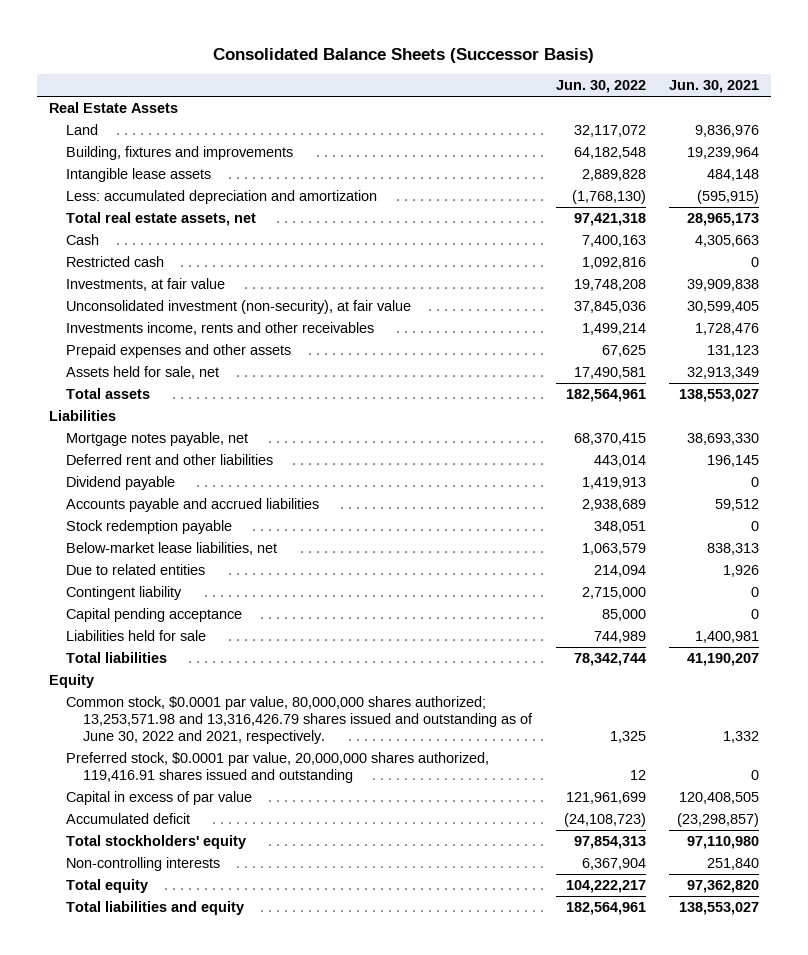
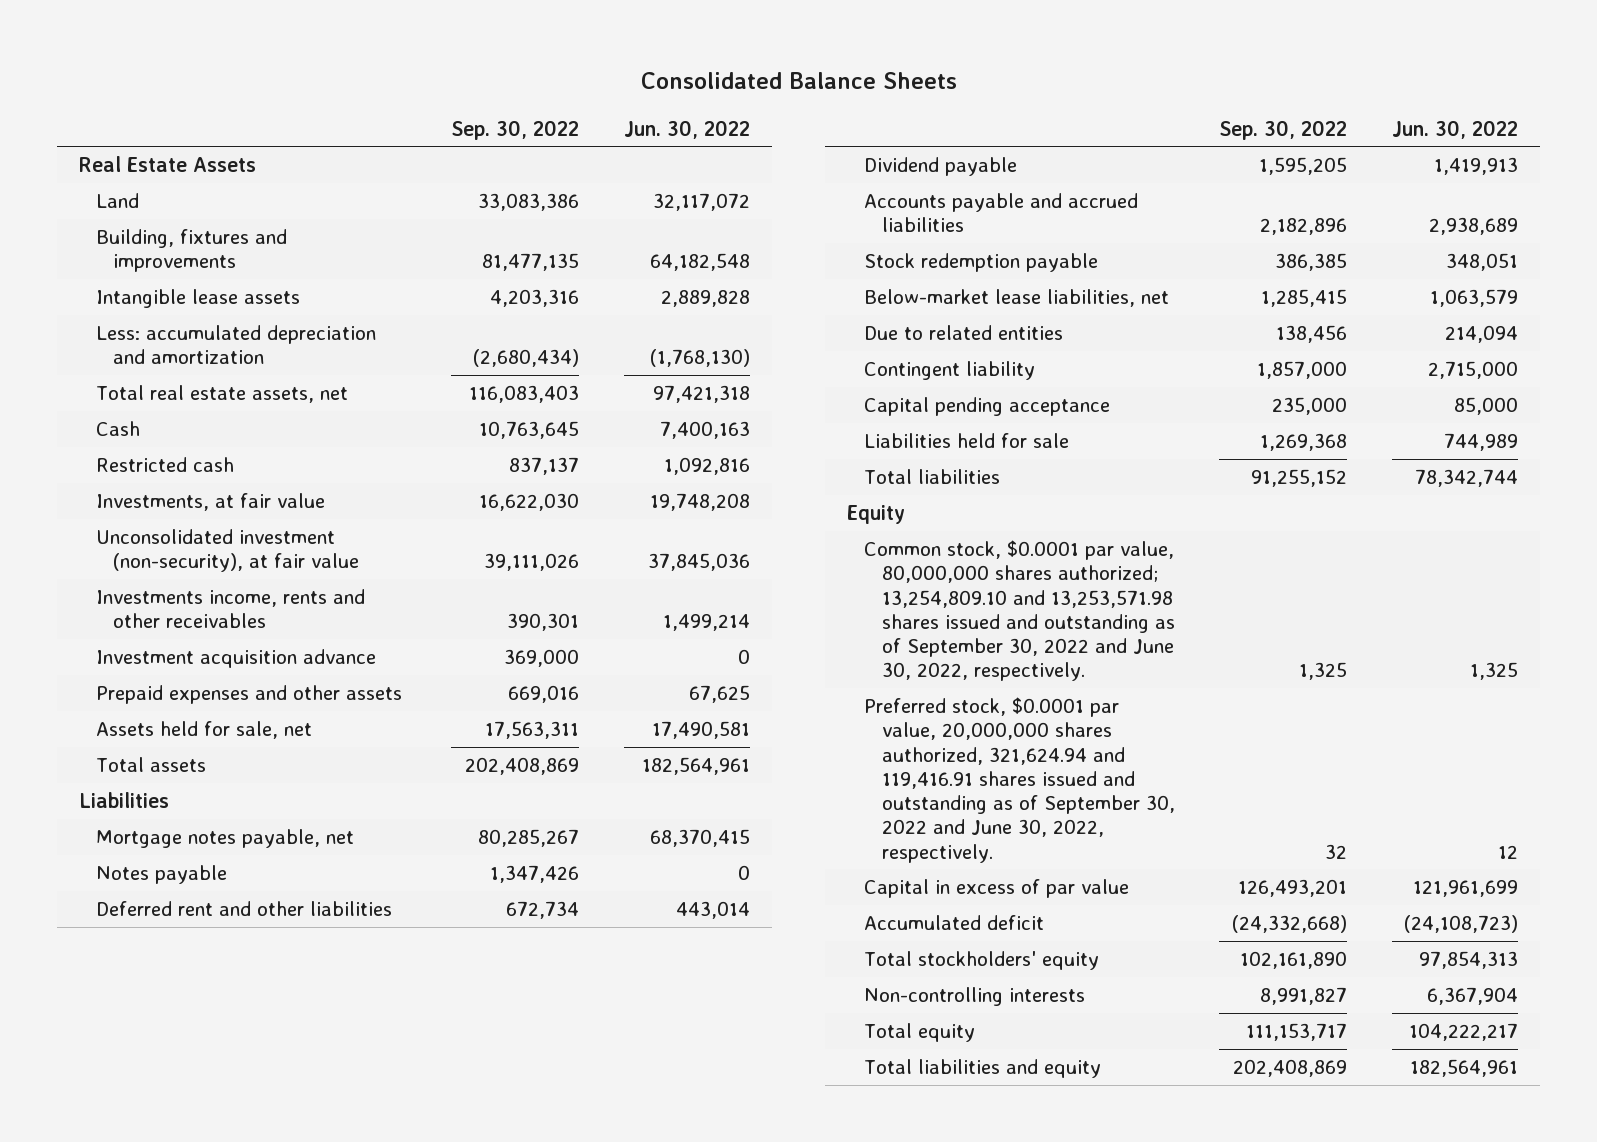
- Consolidated Balance Sheets (Successor Basis)
+ Consolidated Balance Sheets
- | Jun. 30, 2022 | Jun. 30, 2021
+ | Sep. 30, 2022 | Jun. 30, 2022
+ Investment acquisition advance | 369,000 | 0
+ Notes payable | 1,347,426 | 0
- Common stock, $0.0001 par value, 80,000,000 shares authorized; 13,253,571.98 and 13,316,426.79 shares issued and outstanding as of June 30, 2022 and 2021, respectively. | 1,325 | 1,332
- Preferred stock, $0.0001 par value, 20,000,000 shares authorized, 119,416.91 shares issued and outstanding | 12 | 0
+ Common stock, $0.0001 par value, 80,000,000 shares authorized; 13,254,809.10 and 13,253,571.98 shares issued and outstanding as of September 30, 2022 and June 30, 2022, respectively. | 1,325 | 1,325
+ Preferred stock, $0.0001 par value, 20,000,000 shares authorized, 321,624.94 and 119,416.91 shares issued and outstanding as of September 30, 2022 and June 30, 2022, respectively. | 32 | 12

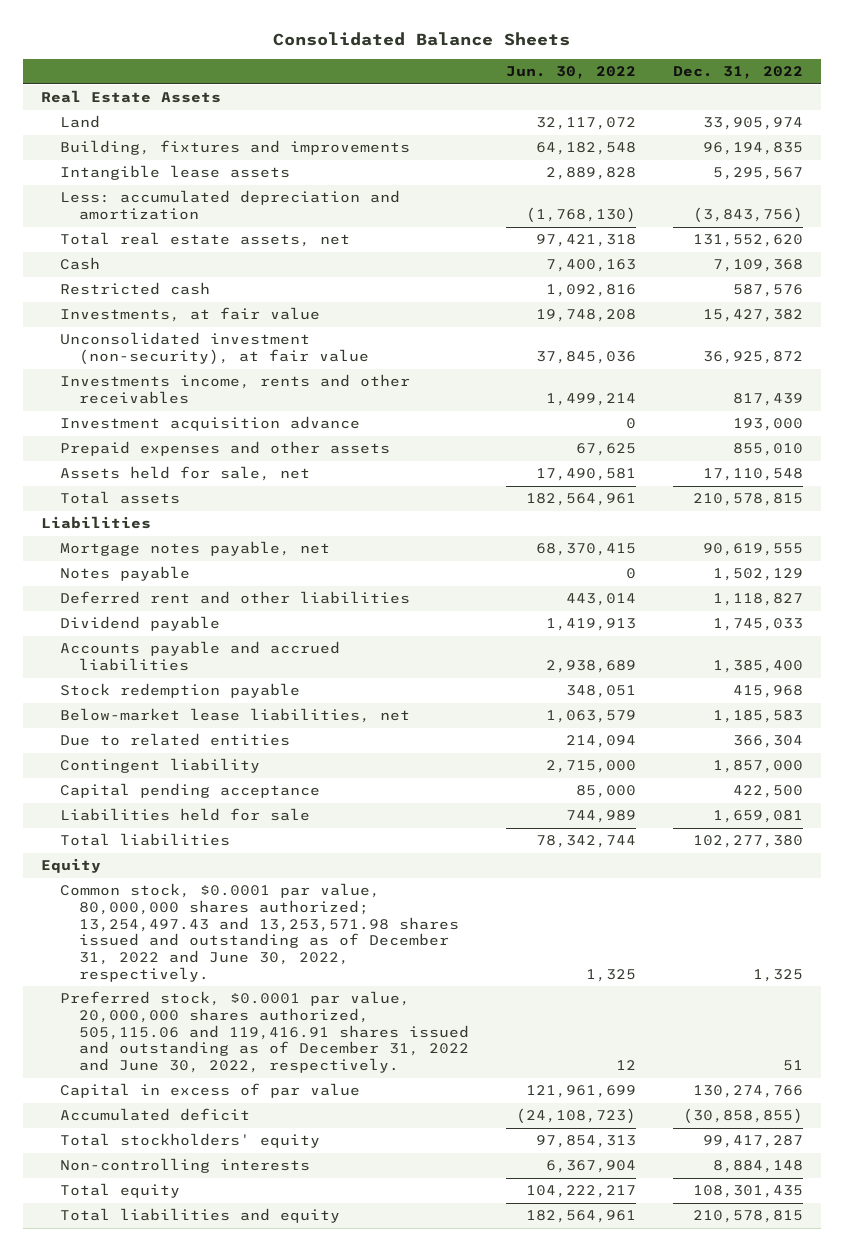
- | Sep. 30, 2022 | Jun. 30, 2022
+ | Jun. 30, 2022 | Dec. 31, 2022
- Common stock, $0.0001 par value, 80,000,000 shares authorized; 13,254,809.10 and 13,253,571.98 shares issued and outstanding as of September 30, 2022 and June 30, 2022, respectively. | 1,325 | 1,325
- Preferred stock, $0.0001 par value, 20,000,000 shares authorized, 321,624.94 and 119,416.91 shares issued and outstanding as of September 30, 2022 and June 30, 2022, respectively. | 32 | 12
+ Common stock, $0.0001 par value, 80,000,000 shares authorized; 13,254,497.43 and 13,253,571.98 shares issued and outstanding as of December 31, 2022 and June 30, 2022, respectively. | 1,325 | 1,325
+ Preferred stock, $0.0001 par value, 20,000,000 shares authorized, 505,115.06 and 119,416.91 shares issued and outstanding as of December 31, 2022 and June 30, 2022, respectively. | 12 | 51

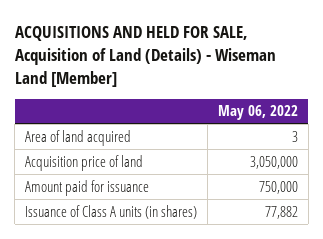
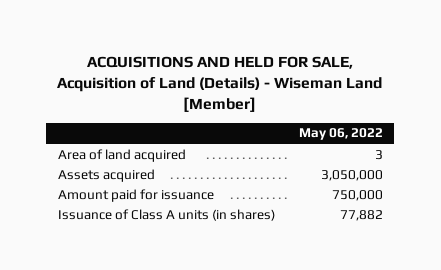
- Acquisition price of land | 3,050,000
+ Assets acquired | 3,050,000

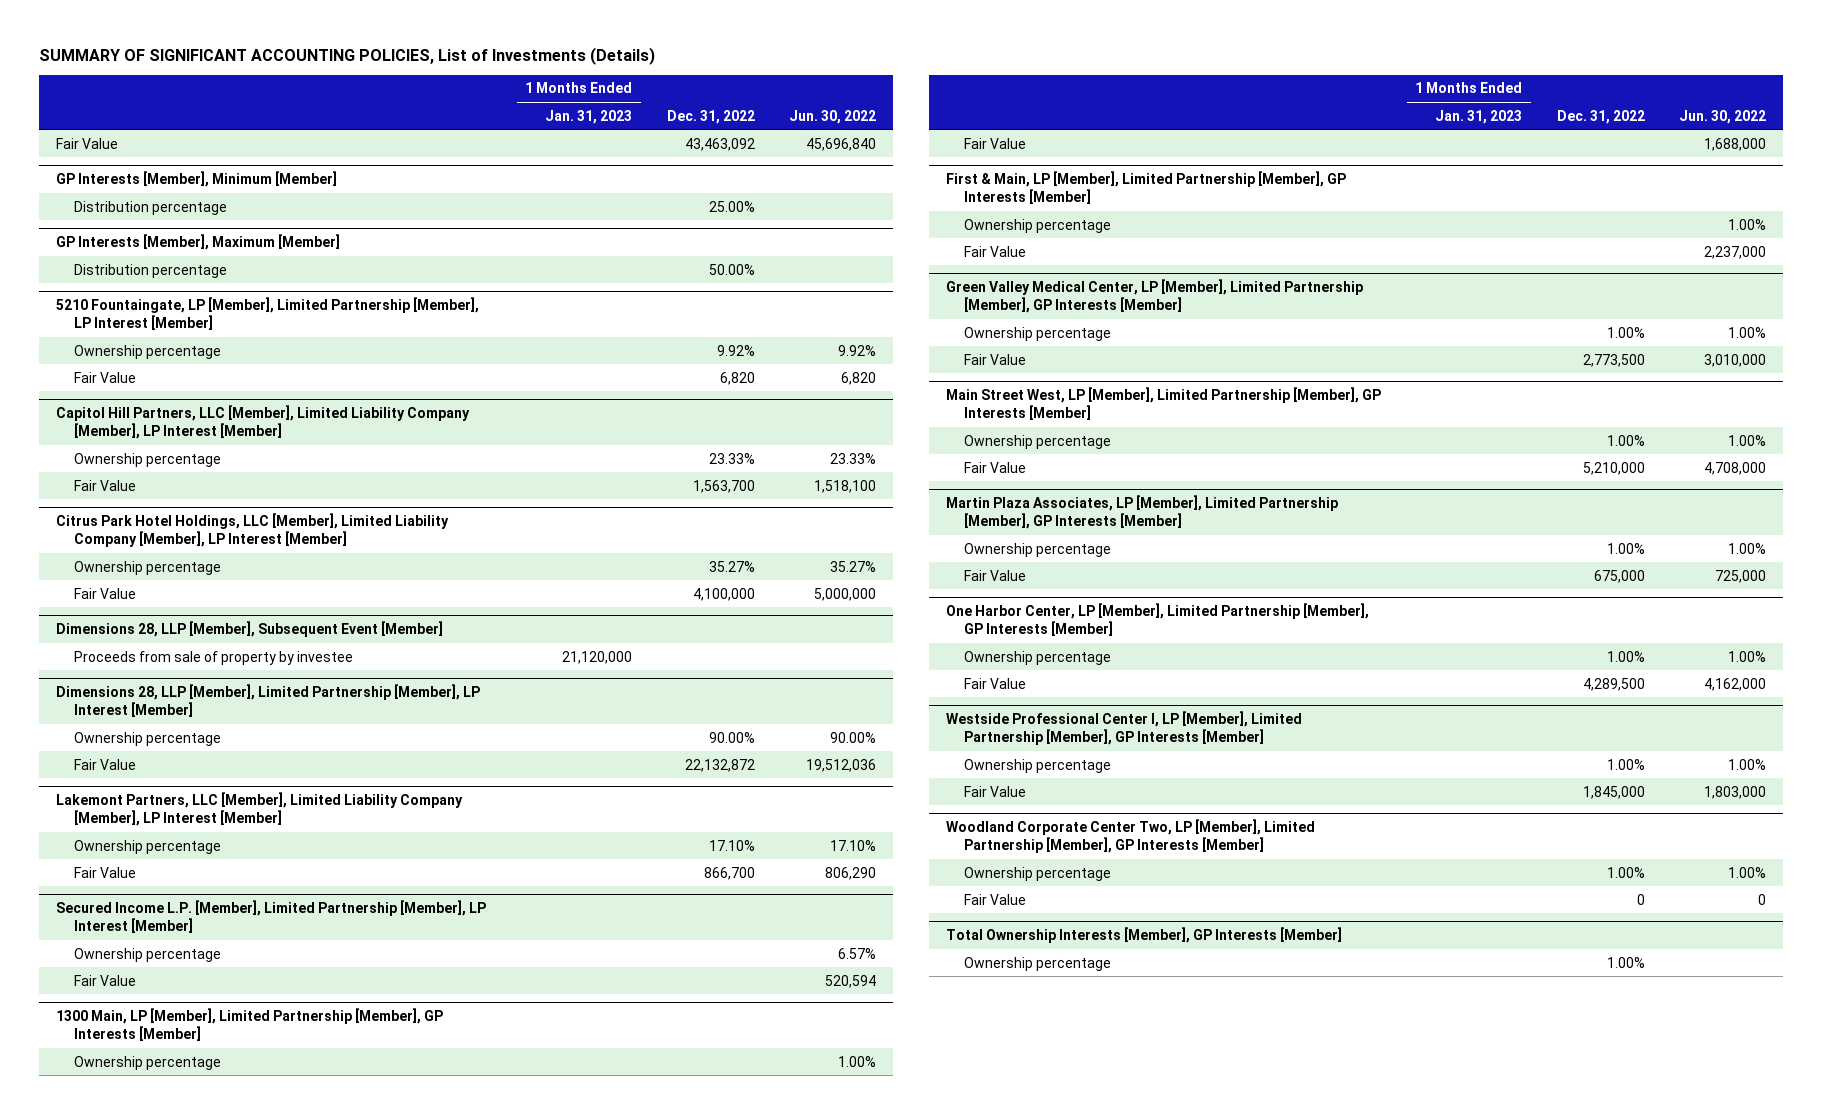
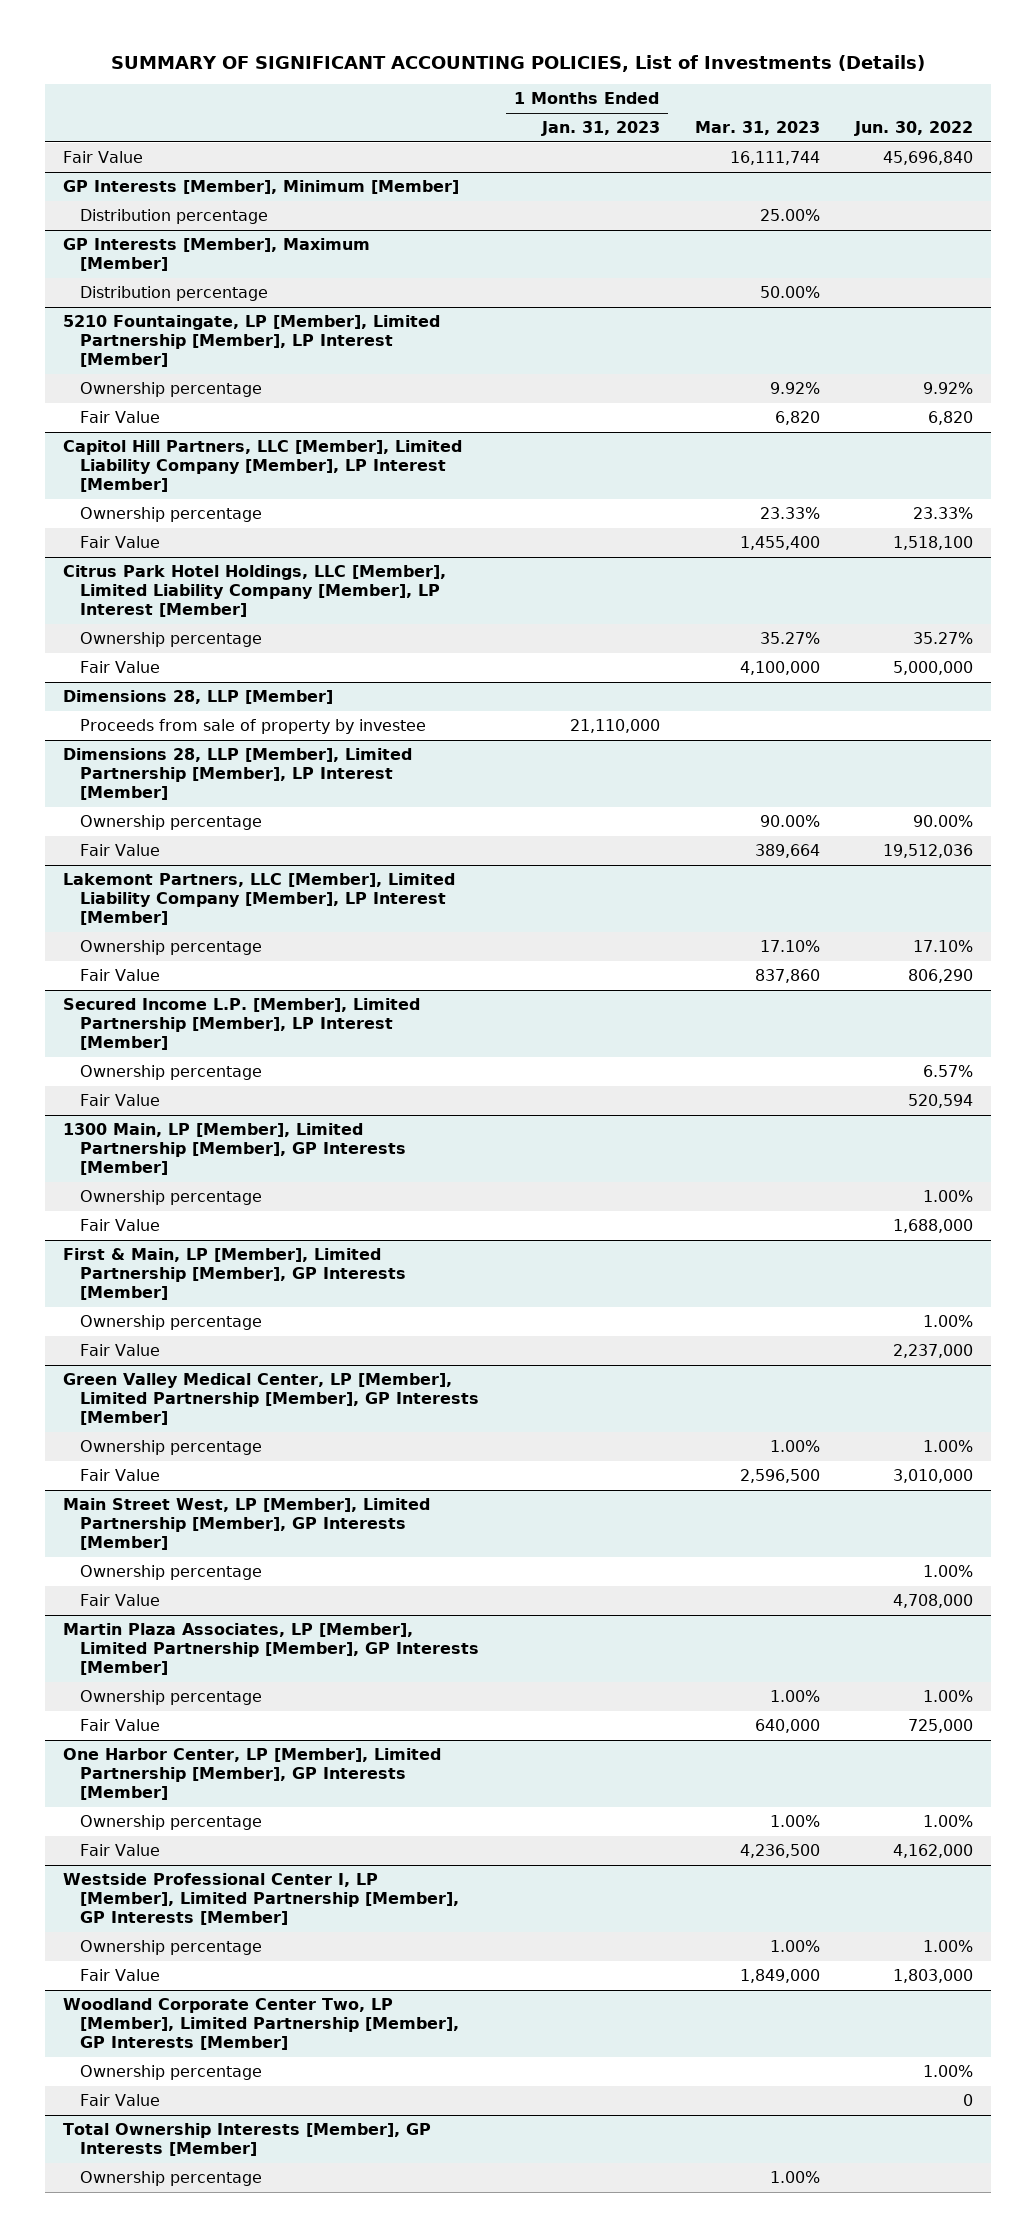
- | 1 Months Ended Jan. 31, 2023 | Dec. 31, 2022 | Jun. 30, 2022
+ | 1 Months Ended Jan. 31, 2023 | Mar. 31, 2023 | Jun. 30, 2022
- Dimensions 28, LLP [Member], Subsequent Event [Member]
- Proceeds from sale of property by investee | 21,120,000 | |
+ Dimensions 28, LLP [Member]
+ Proceeds from sale of property by investee | 21,110,000 | |

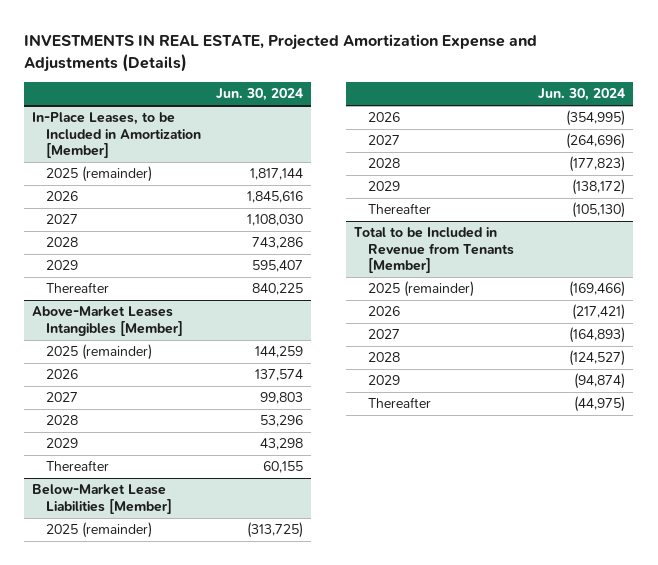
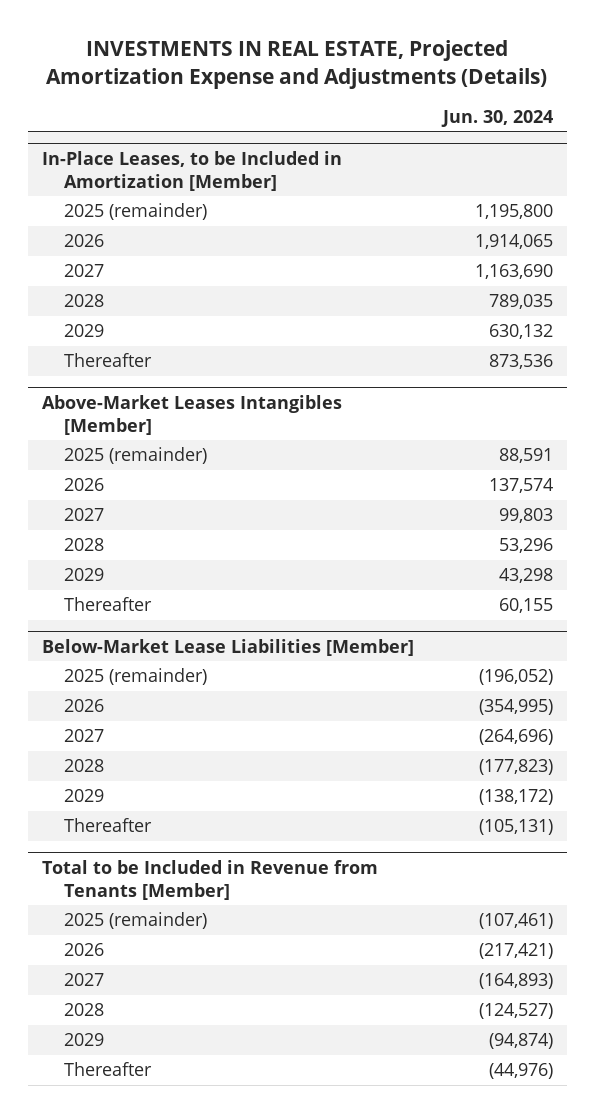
@ In-Place Leases, to be Included in Amortization [Member]
- 2025 (remainder) | 1,817,144
- 2026 | 1,845,616
- 2027 | 1,108,030
- 2028 | 743,286
- 2029 | 595,407
- Thereafter | 840,225
+ 2025 (remainder) | 1,195,800
+ 2026 | 1,914,065
+ 2027 | 1,163,690
+ 2028 | 789,035
+ 2029 | 630,132
+ Thereafter | 873,536
@ Above-Market Leases Intangibles [Member]
- 2025 (remainder) | 144,259
+ 2025 (remainder) | 88,591
@ Below-Market Lease Liabilities [Member]
- 2025 (remainder) | (313,725)
+ 2025 (remainder) | (196,052)
- Thereafter | (105,130)
+ Thereafter | (105,131)
@ Total to be Included in Revenue from Tenants [Member]
- 2025 (remainder) | (169,466)
+ 2025 (remainder) | (107,461)
- Thereafter | (44,975)
+ Thereafter | (44,976)

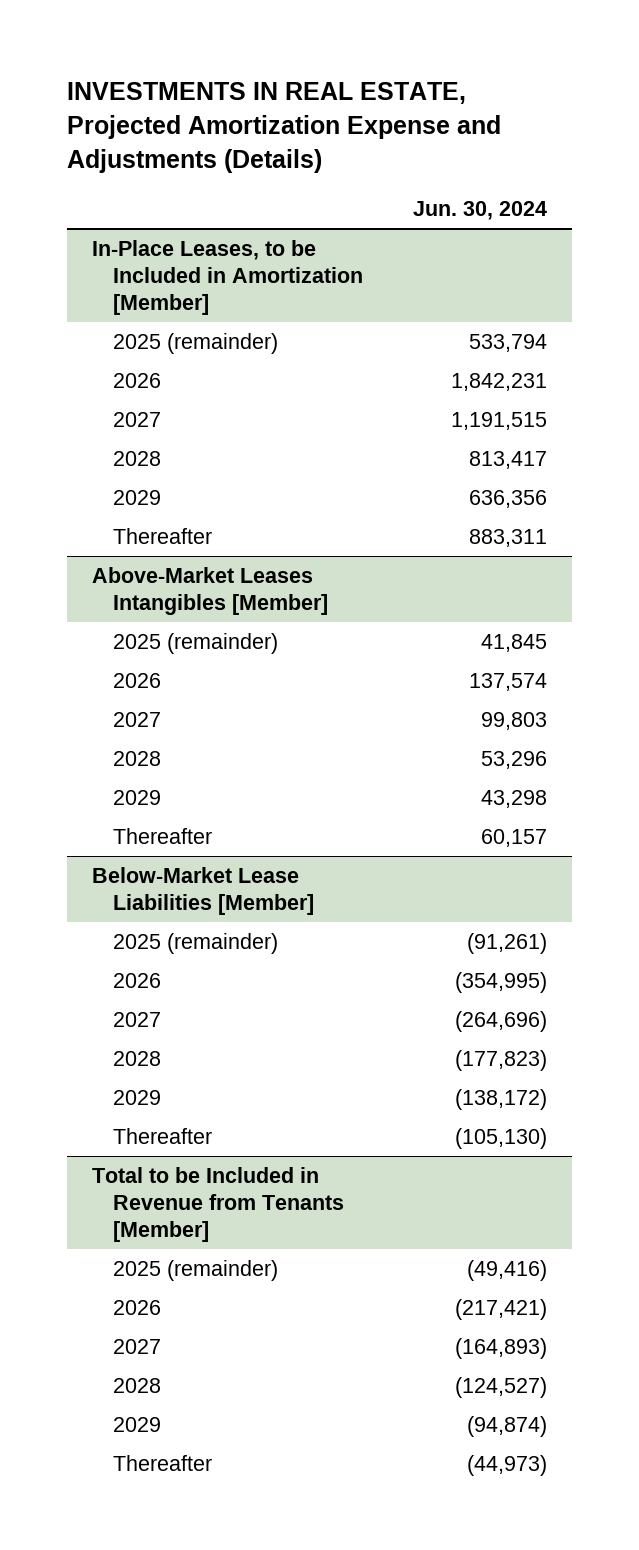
@ In-Place Leases, to be Included in Amortization [Member]
- 2025 (remainder) | 1,195,800
- 2026 | 1,914,065
- 2027 | 1,163,690
- 2028 | 789,035
- 2029 | 630,132
- Thereafter | 873,536
+ 2025 (remainder) | 533,794
+ 2026 | 1,842,231
+ 2027 | 1,191,515
+ 2028 | 813,417
+ 2029 | 636,356
+ Thereafter | 883,311
@ Above-Market Leases Intangibles [Member]
- 2025 (remainder) | 88,591
+ 2025 (remainder) | 41,845
- Thereafter | 60,155
+ Thereafter | 60,157
@ Below-Market Lease Liabilities [Member]
- 2025 (remainder) | (196,052)
+ 2025 (remainder) | (91,261)
- Thereafter | (105,131)
+ Thereafter | (105,130)
@ Total to be Included in Revenue from Tenants [Member]
- 2025 (remainder) | (107,461)
+ 2025 (remainder) | (49,416)
- Thereafter | (44,976)
+ Thereafter | (44,973)

